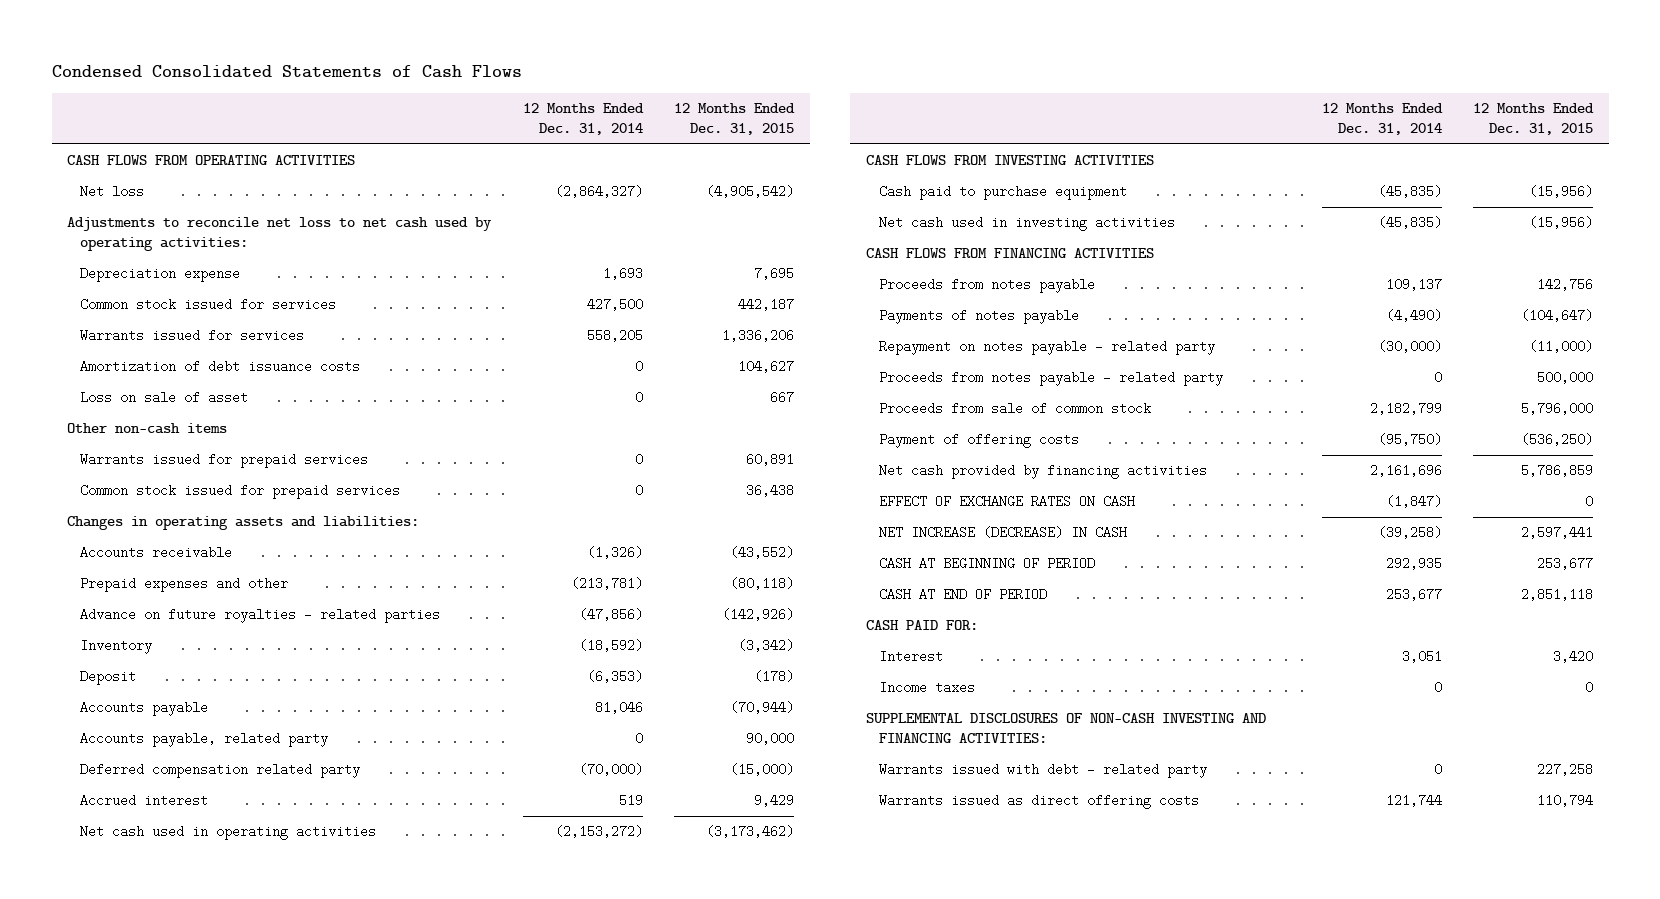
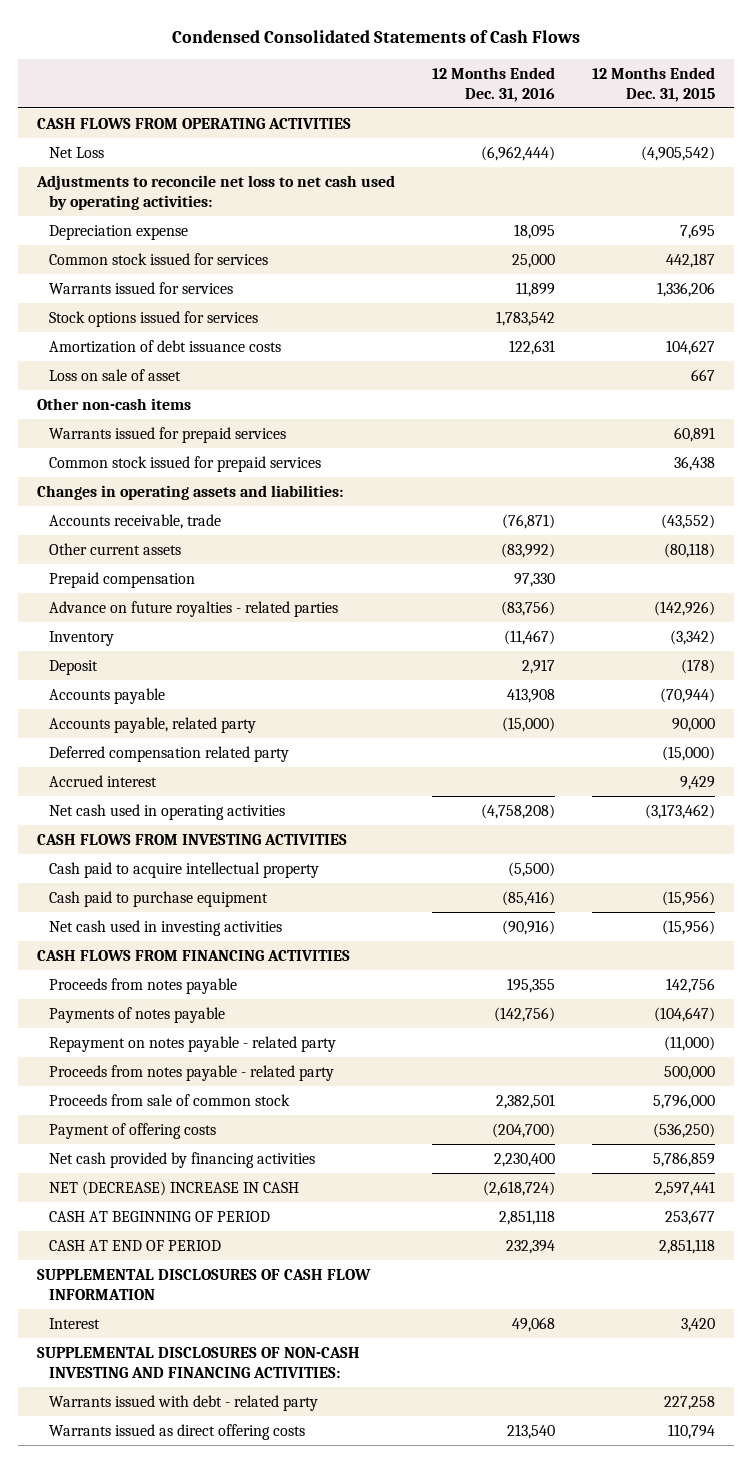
- | 12 Months Ended Dec. 31, 2014 | 12 Months Ended Dec. 31, 2015
+ | 12 Months Ended Dec. 31, 2016 | 12 Months Ended Dec. 31, 2015
- Net loss | (2,864,327) | (4,905,542)
+ Net Loss | (6,962,444) | (4,905,542)
+ Stock options issued for services | 1,783,542 |
- Accounts receivable | (1,326) | (43,552)
- Prepaid expenses and other | (213,781) | (80,118)
+ Accounts receivable, trade | (76,871) | (43,552)
+ Other current assets | (83,992) | (80,118)
+ Prepaid compensation | 97,330 |
+ Cash paid to acquire intellectual property | (5,500) |
- EFFECT OF EXCHANGE RATES ON CASH | (1,847) | 0
- NET INCREASE (DECREASE) IN CASH | (39,258) | 2,597,441
+ NET (DECREASE) INCREASE IN CASH | (2,618,724) | 2,597,441
- CASH PAID FOR:
+ SUPPLEMENTAL DISCLOSURES OF CASH FLOW INFORMATION
- Income taxes | 0 | 0

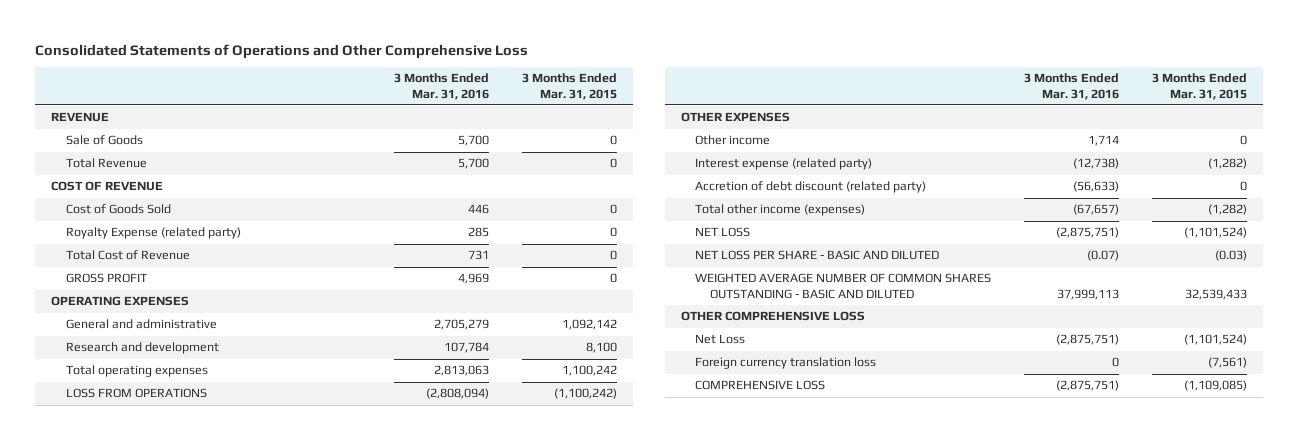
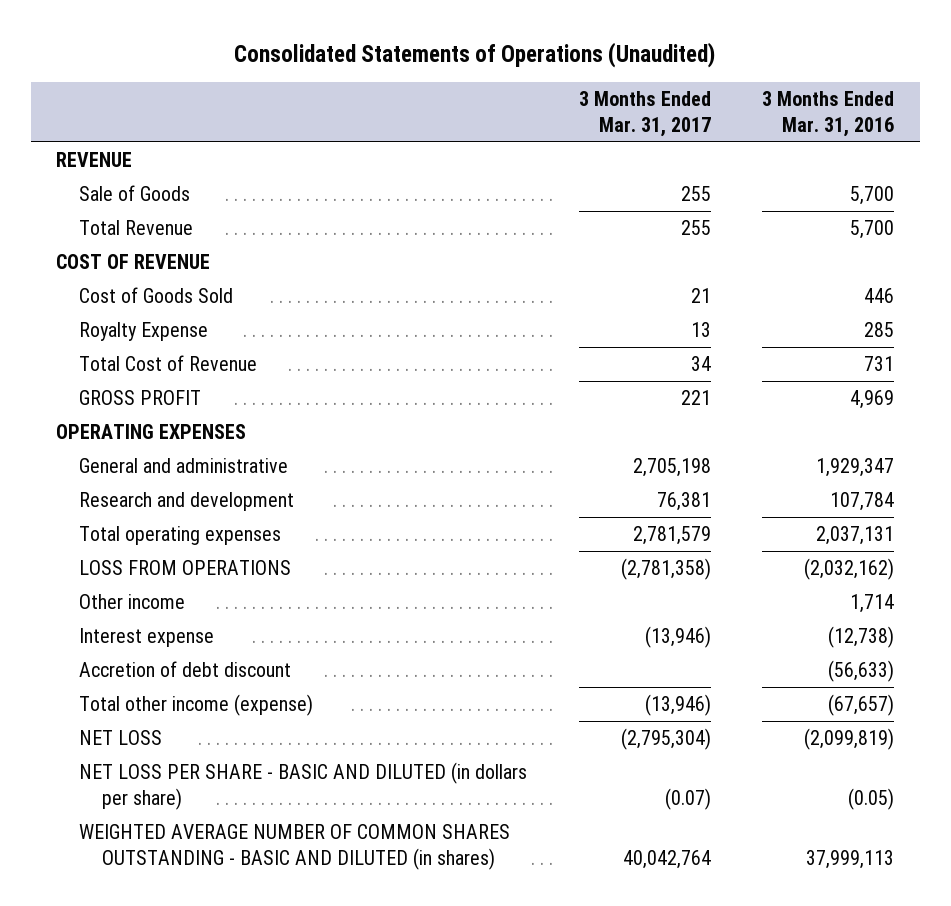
- Consolidated Statements of Operations and Other Comprehensive Loss
+ Consolidated Statements of Operations (Unaudited)
- | 3 Months Ended Mar. 31, 2016 | 3 Months Ended Mar. 31, 2015
+ | 3 Months Ended Mar. 31, 2017 | 3 Months Ended Mar. 31, 2016
- Royalty Expense (related party) | 285 | 0
+ Royalty Expense | 13 | 285
- General and administrative | 2,705,279 | 1,092,142
+ General and administrative | 2,705,198 | 1,929,347
- Total operating expenses | 2,813,063 | 1,100,242
- LOSS FROM OPERATIONS | (2,808,094) | (1,100,242)
- OTHER EXPENSES
+ Total operating expenses | 2,781,579 | 2,037,131
+ LOSS FROM OPERATIONS | (2,781,358) | (2,032,162)
- Interest expense (related party) | (12,738) | (1,282)
- Accretion of debt discount (related party) | (56,633) | 0
- Total other income (expenses) | (67,657) | (1,282)
- NET LOSS | (2,875,751) | (1,101,524)
- NET LOSS PER SHARE - BASIC AND DILUTED | (0.07) | (0.03)
- WEIGHTED AVERAGE NUMBER OF COMMON SHARES OUTSTANDING - BASIC AND DILUTED | 37,999,113 | 32,539,433
- OTHER COMPREHENSIVE LOSS
- Net Loss | (2,875,751) | (1,101,524)
- Foreign currency translation loss | 0 | (7,561)
- COMPREHENSIVE LOSS | (2,875,751) | (1,109,085)
+ Interest expense | (13,946) | (12,738)
+ Accretion of debt discount | | (56,633)
+ Total other income (expense) | (13,946) | (67,657)
+ NET LOSS | (2,795,304) | (2,099,819)
+ NET LOSS PER SHARE - BASIC AND DILUTED (in dollars per share) | (0.07) | (0.05)
+ WEIGHTED AVERAGE NUMBER OF COMMON SHARES OUTSTANDING - BASIC AND DILUTED (in shares) | 40,042,764 | 37,999,113

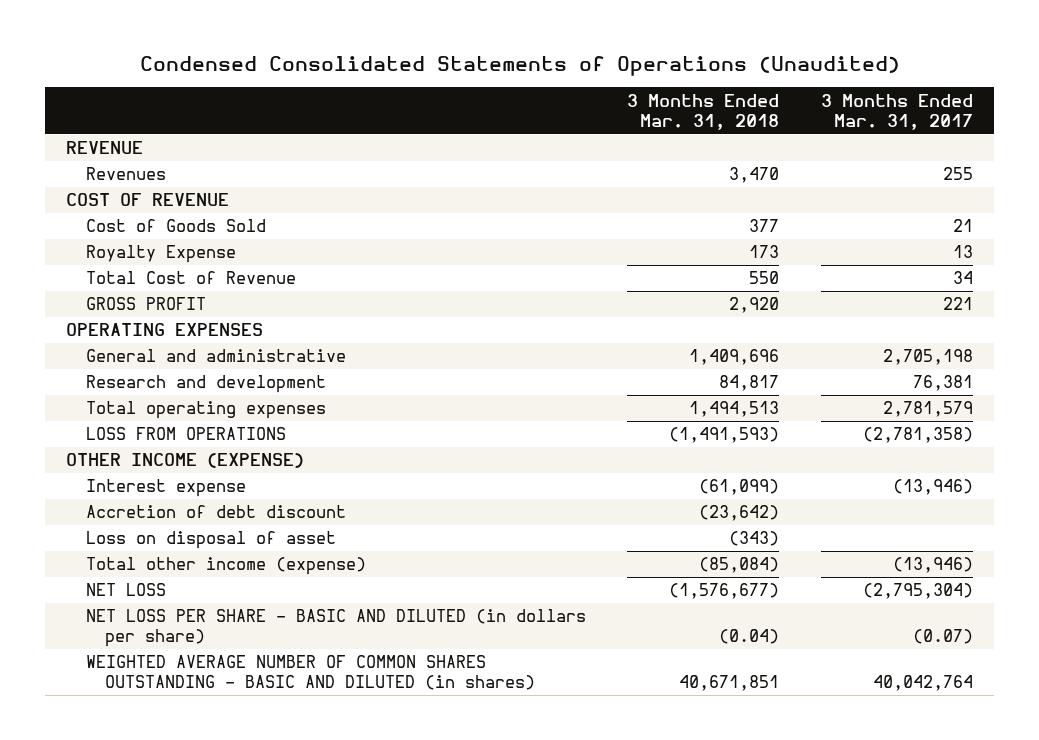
- Consolidated Statements of Operations (Unaudited)
+ Condensed Consolidated Statements of Operations (Unaudited)
- | 3 Months Ended Mar. 31, 2017 | 3 Months Ended Mar. 31, 2016
+ | 3 Months Ended Mar. 31, 2018 | 3 Months Ended Mar. 31, 2017
- Sale of Goods | 255 | 5,700
- Total Revenue | 255 | 5,700
+ Revenues | 3,470 | 255
- Other income | | 1,714
+ OTHER INCOME (EXPENSE)
+ Loss on disposal of asset | (343) |

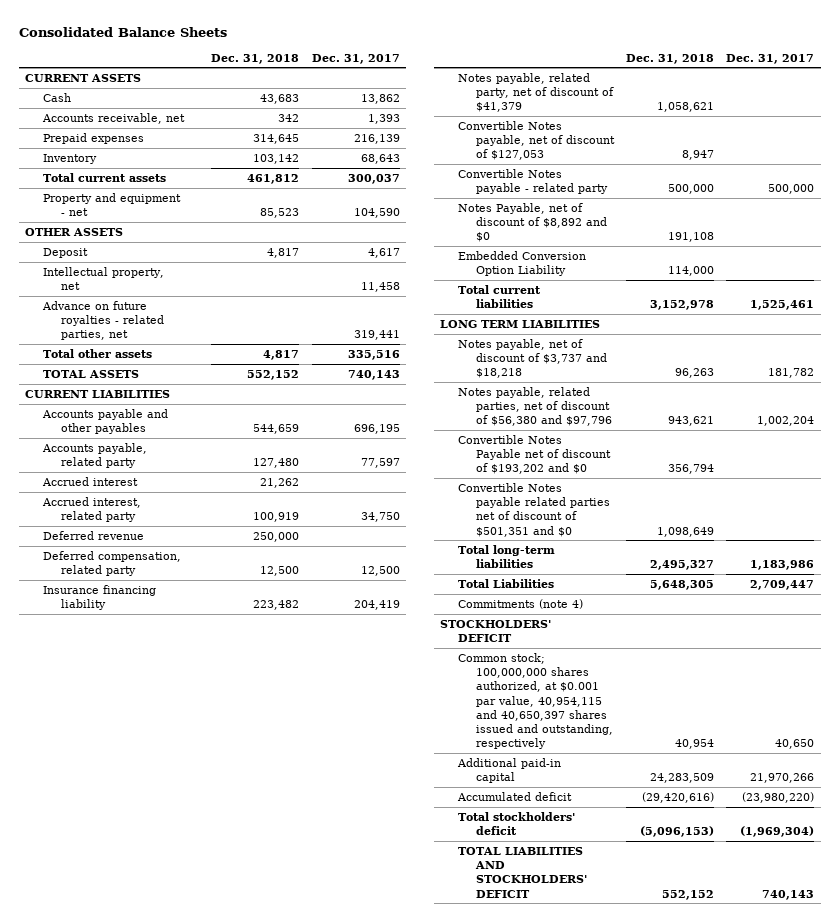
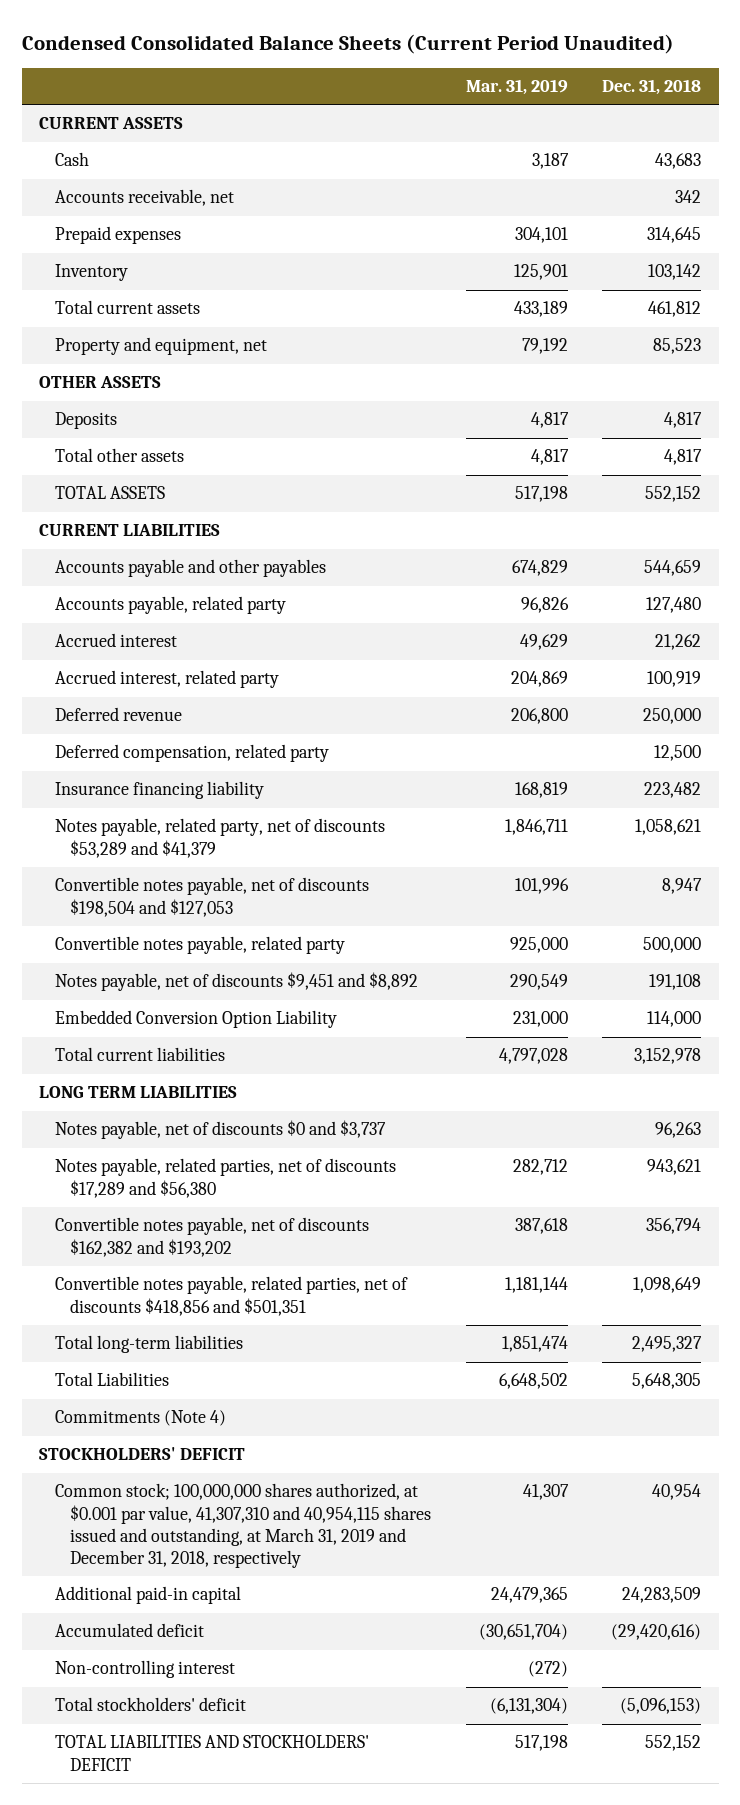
- Consolidated Balance Sheets
+ Condensed Consolidated Balance Sheets (Current Period Unaudited)
- | Dec. 31, 2018 | Dec. 31, 2017
+ | Mar. 31, 2019 | Dec. 31, 2018
- Property and equipment - net | 85,523 | 104,590
+ Property and equipment, net | 79,192 | 85,523
- Deposit | 4,817 | 4,617
- Intellectual property, net | | 11,458
- Advance on future royalties - related parties, net | | 319,441
+ Deposits | 4,817 | 4,817
- Notes payable, related party, net of discount of $41,379 | 1,058,621 |
- Convertible Notes payable, net of discount of $127,053 | 8,947 |
- Convertible Notes payable - related party | 500,000 | 500,000
- Notes Payable, net of discount of $8,892 and $0 | 191,108 |
+ Notes payable, related party, net of discounts $53,289 and $41,379 | 1,846,711 | 1,058,621
+ Convertible notes payable, net of discounts $198,504 and $127,053 | 101,996 | 8,947
+ Convertible notes payable, related party | 925,000 | 500,000
+ Notes payable, net of discounts $9,451 and $8,892 | 290,549 | 191,108
- Notes payable, net of discount of $3,737 and $18,218 | 96,263 | 181,782
- Notes payable, related parties, net of discount of $56,380 and $97,796 | 943,621 | 1,002,204
- Convertible Notes Payable net of discount of $193,202 and $0 | 356,794 |
- Convertible Notes payable related parties net of discount of $501,351 and $0 | 1,098,649 |
+ Notes payable, net of discounts $0 and $3,737 | | 96,263
+ Notes payable, related parties, net of discounts $17,289 and $56,380 | 282,712 | 943,621
+ Convertible notes payable, net of discounts $162,382 and $193,202 | 387,618 | 356,794
+ Convertible notes payable, related parties, net of discounts $418,856 and $501,351 | 1,181,144 | 1,098,649
- Commitments (note 4)
+ Commitments (Note 4)
- Common stock; 100,000,000 shares authorized, at $0.001 par value, 40,954,115 and 40,650,397 shares issued and outstanding, respectively | 40,954 | 40,650
+ Common stock; 100,000,000 shares authorized, at $0.001 par value, 41,307,310 and 40,954,115 shares issued and outstanding, at March 31, 2019 and December 31, 2018, respectively | 41,307 | 40,954
+ Non-controlling interest | (272) |

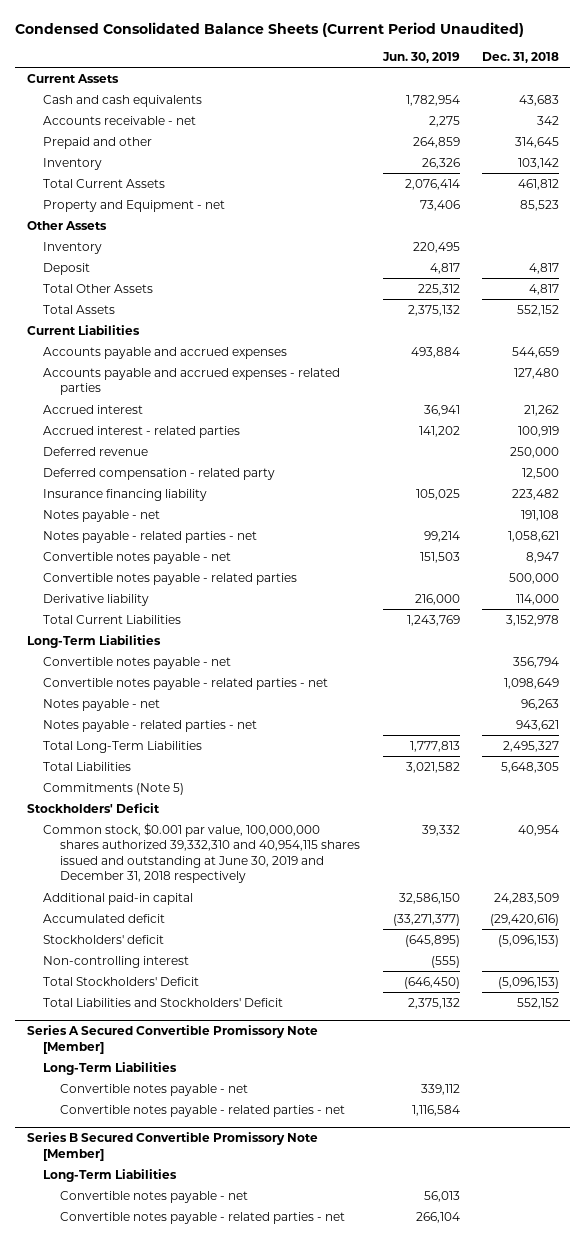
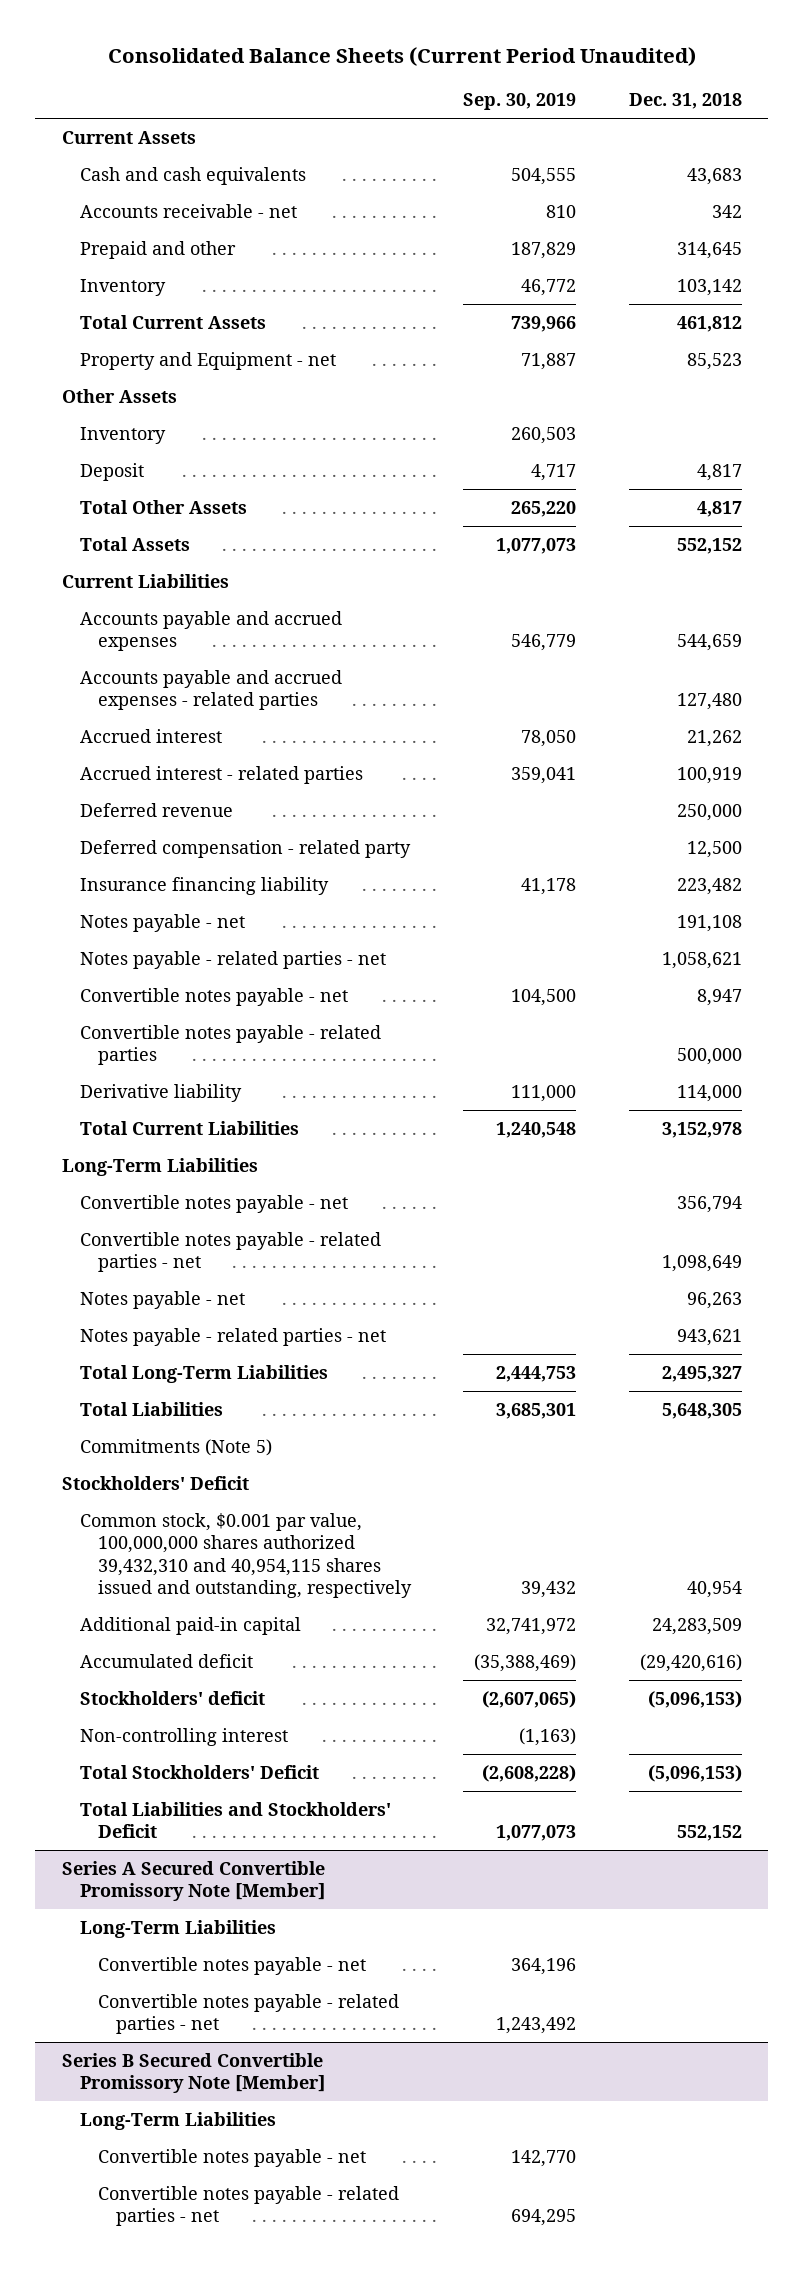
- Condensed Consolidated Balance Sheets (Current Period Unaudited)
+ Consolidated Balance Sheets (Current Period Unaudited)
- | Jun. 30, 2019 | Dec. 31, 2018
+ | Sep. 30, 2019 | Dec. 31, 2018
- Common stock, $0.001 par value, 100,000,000 shares authorized 39,332,310 and 40,954,115 shares issued and outstanding at June 30, 2019 and December 31, 2018 respectively | 39,332 | 40,954
+ Common stock, $0.001 par value, 100,000,000 shares authorized 39,432,310 and 40,954,115 shares issued and outstanding, respectively | 39,432 | 40,954

